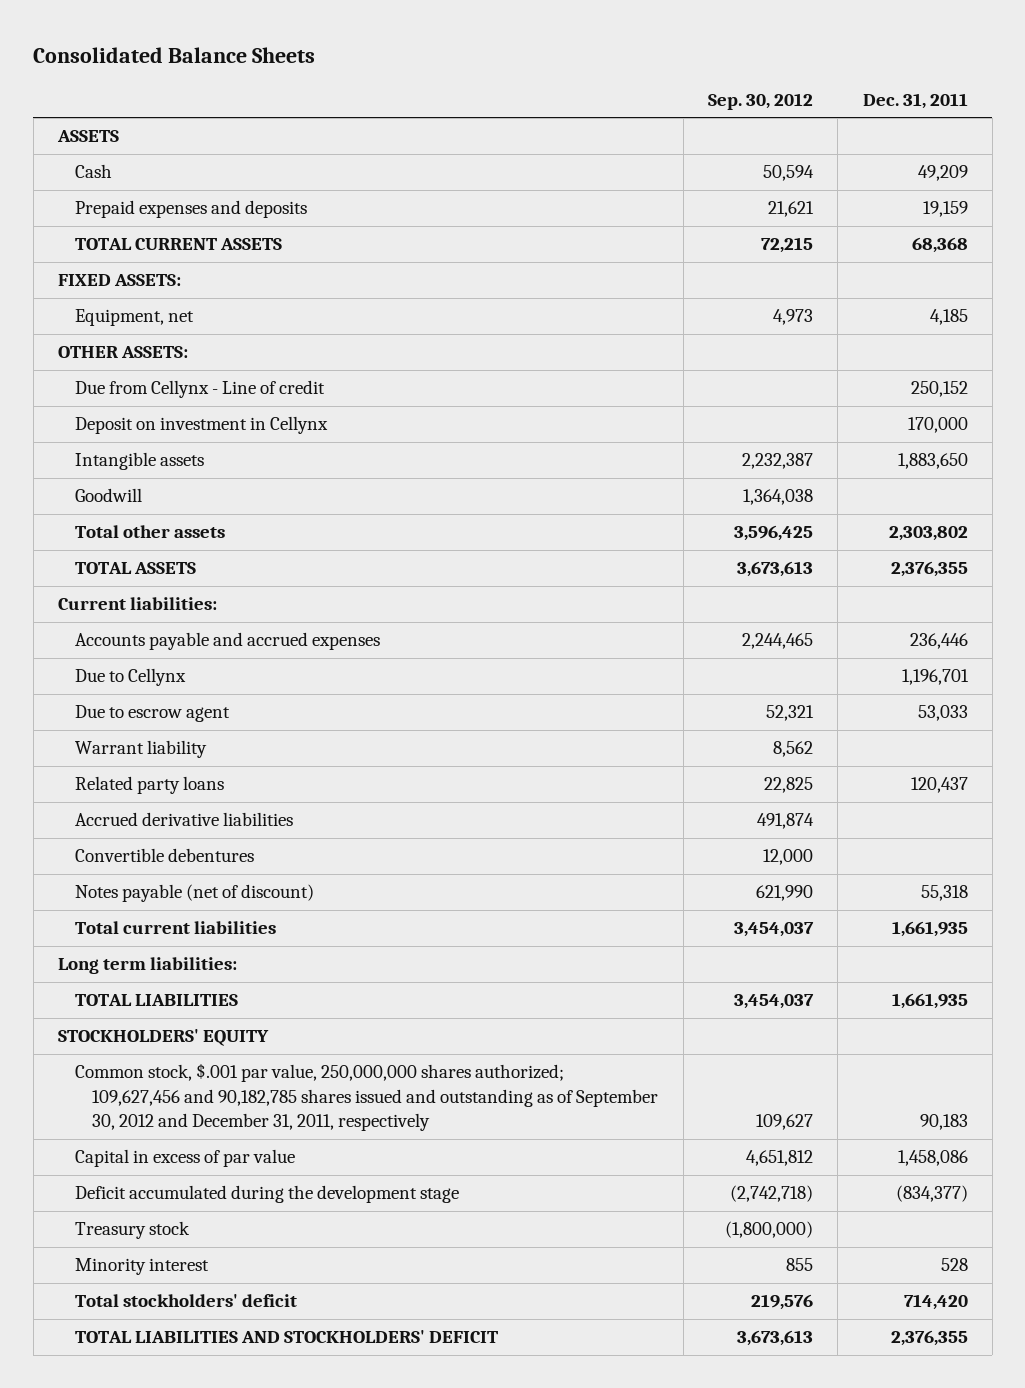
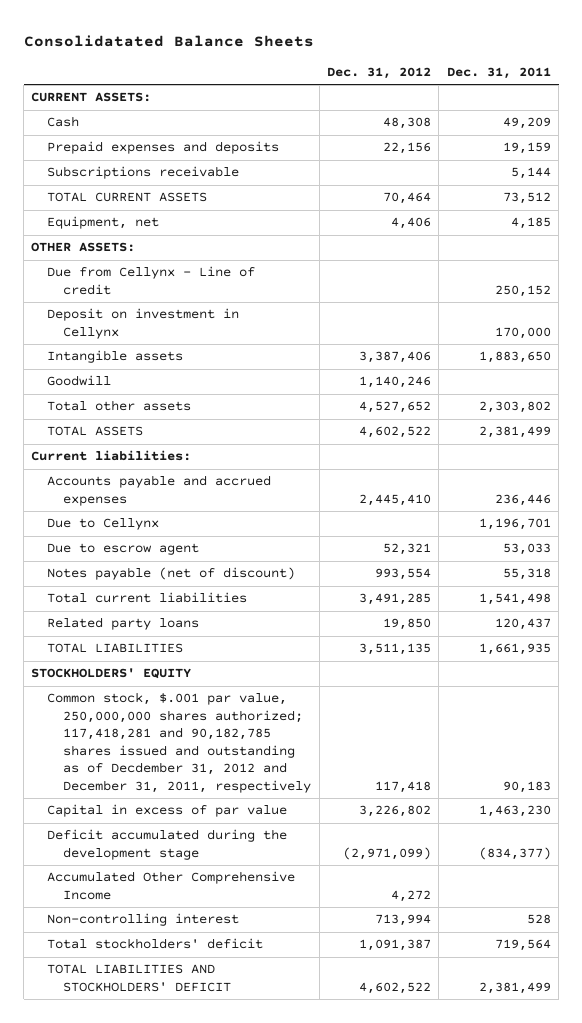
- Consolidated Balance Sheets
+ Consolidatated Balance Sheets
- | Sep. 30, 2012 | Dec. 31, 2011
+ | Dec. 31, 2012 | Dec. 31, 2011
- ASSETS
+ CURRENT ASSETS:
- TOTAL CURRENT ASSETS | 72,215 | 68,368
- FIXED ASSETS:
+ Subscriptions receivable | | 5,144
+ TOTAL CURRENT ASSETS | 70,464 | 73,512
- TOTAL ASSETS | 3,673,613 | 2,376,355
+ TOTAL ASSETS | 4,602,522 | 2,381,499
- Warrant liability | 8,562 |
- Accrued derivative liabilities | 491,874 |
- Convertible debentures | 12,000 |
- Total current liabilities | 3,454,037 | 1,661,935
- Long term liabilities:
+ Total current liabilities | 3,491,285 | 1,541,498
moved down: Related party loans | 19,850 | 120,437
- Common stock, $.001 par value, 250,000,000 shares authorized; 109,627,456 and 90,182,785 shares issued and outstanding as of September 30, 2012 and December 31, 2011, respectively | 109,627 | 90,183
- Capital in excess of par value | 4,651,812 | 1,458,086
+ Common stock, $.001 par value, 250,000,000 shares authorized; 117,418,281 and 90,182,785 shares issued and outstanding as of Decdember 31, 2012 and December 31, 2011, respectively | 117,418 | 90,183
+ Capital in excess of par value | 3,226,802 | 1,463,230
- Treasury stock | (1,800,000) |
- Minority interest | 855 | 528
- Total stockholders' deficit | 219,576 | 714,420
- TOTAL LIABILITIES AND STOCKHOLDERS' DEFICIT | 3,673,613 | 2,376,355
+ Accumulated Other Comprehensive Income | 4,272 |
+ Non-controlling interest | 713,994 | 528
+ Total stockholders' deficit | 1,091,387 | 719,564
+ TOTAL LIABILITIES AND STOCKHOLDERS' DEFICIT | 4,602,522 | 2,381,499

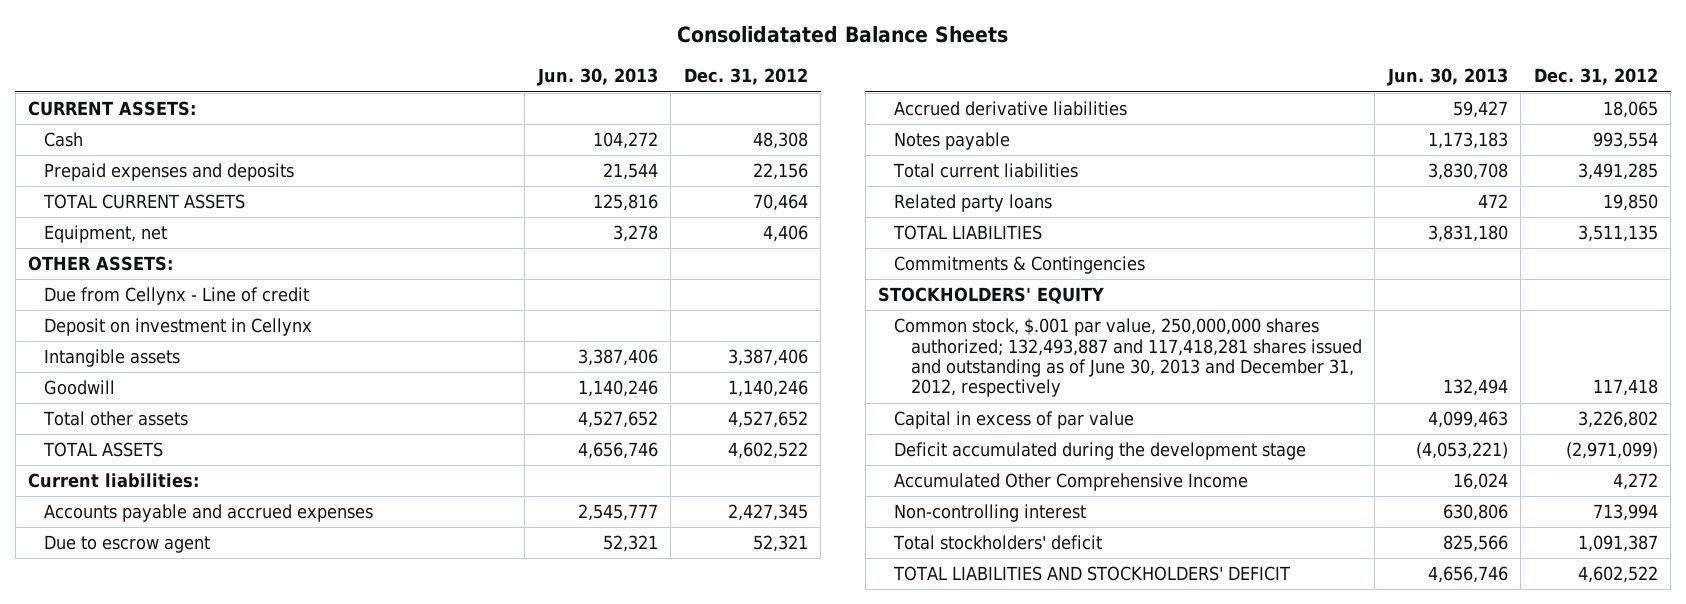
- | Dec. 31, 2012 | Dec. 31, 2011
+ | Jun. 30, 2013 | Dec. 31, 2012
- Subscriptions receivable | | 5,144
- Accounts payable and accrued expenses | 2,445,410 | 236,446
- Due to Cellynx | | 1,196,701
+ Accounts payable and accrued expenses | 2,545,777 | 2,427,345
- Notes payable (net of discount) | 993,554 | 55,318
+ Accrued derivative liabilities | 59,427 | 18,065
+ Notes payable | 1,173,183 | 993,554
+ Commitments & Contingencies
- Common stock, $.001 par value, 250,000,000 shares authorized; 117,418,281 and 90,182,785 shares issued and outstanding as of Decdember 31, 2012 and December 31, 2011, respectively | 117,418 | 90,183
+ Common stock, $.001 par value, 250,000,000 shares authorized; 132,493,887 and 117,418,281 shares issued and outstanding as of June 30, 2013 and December 31, 2012, respectively | 132,494 | 117,418

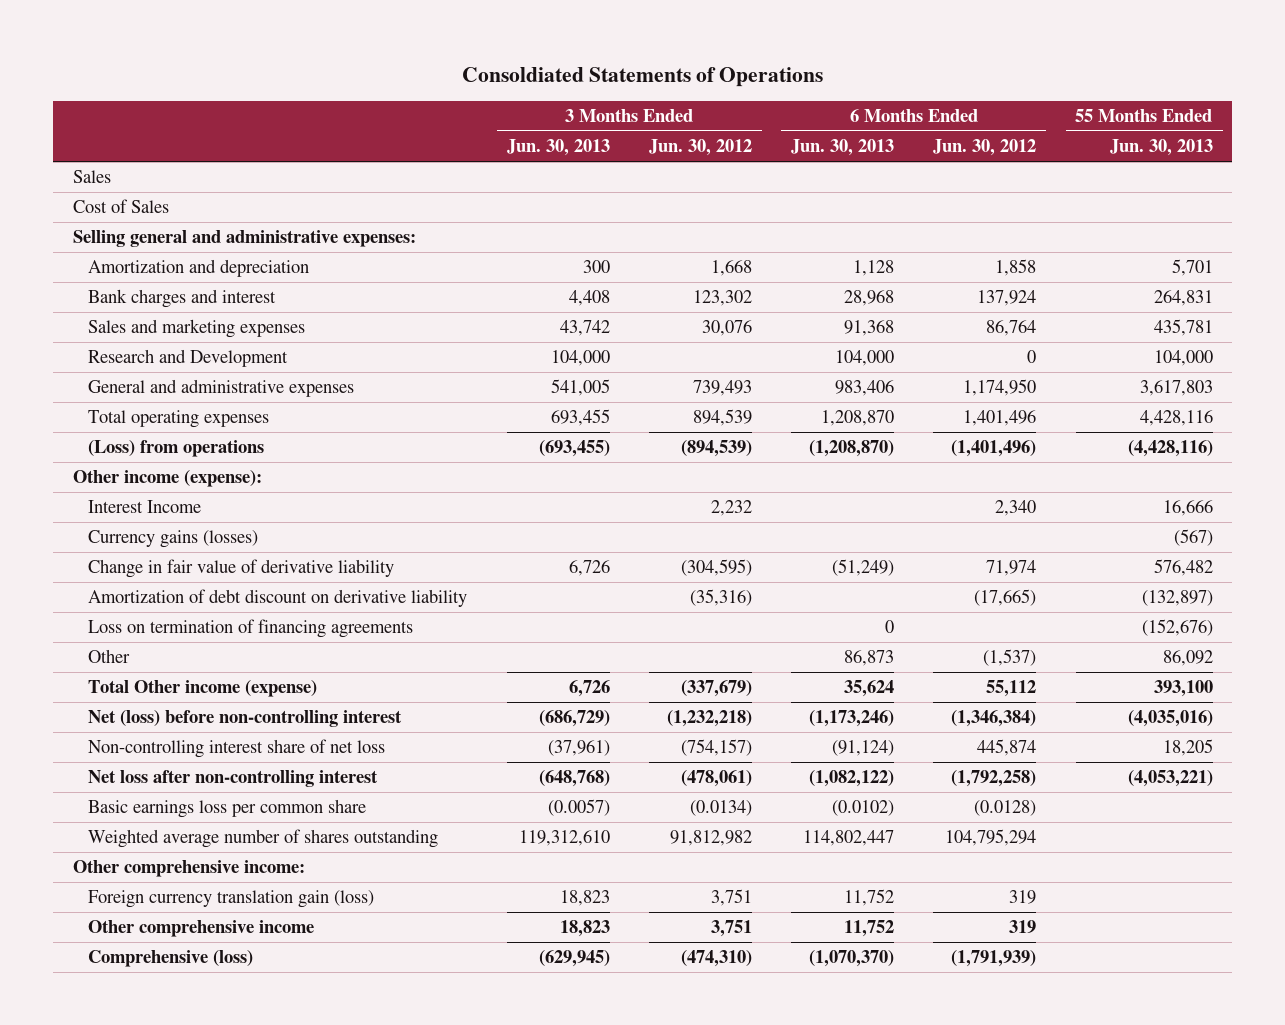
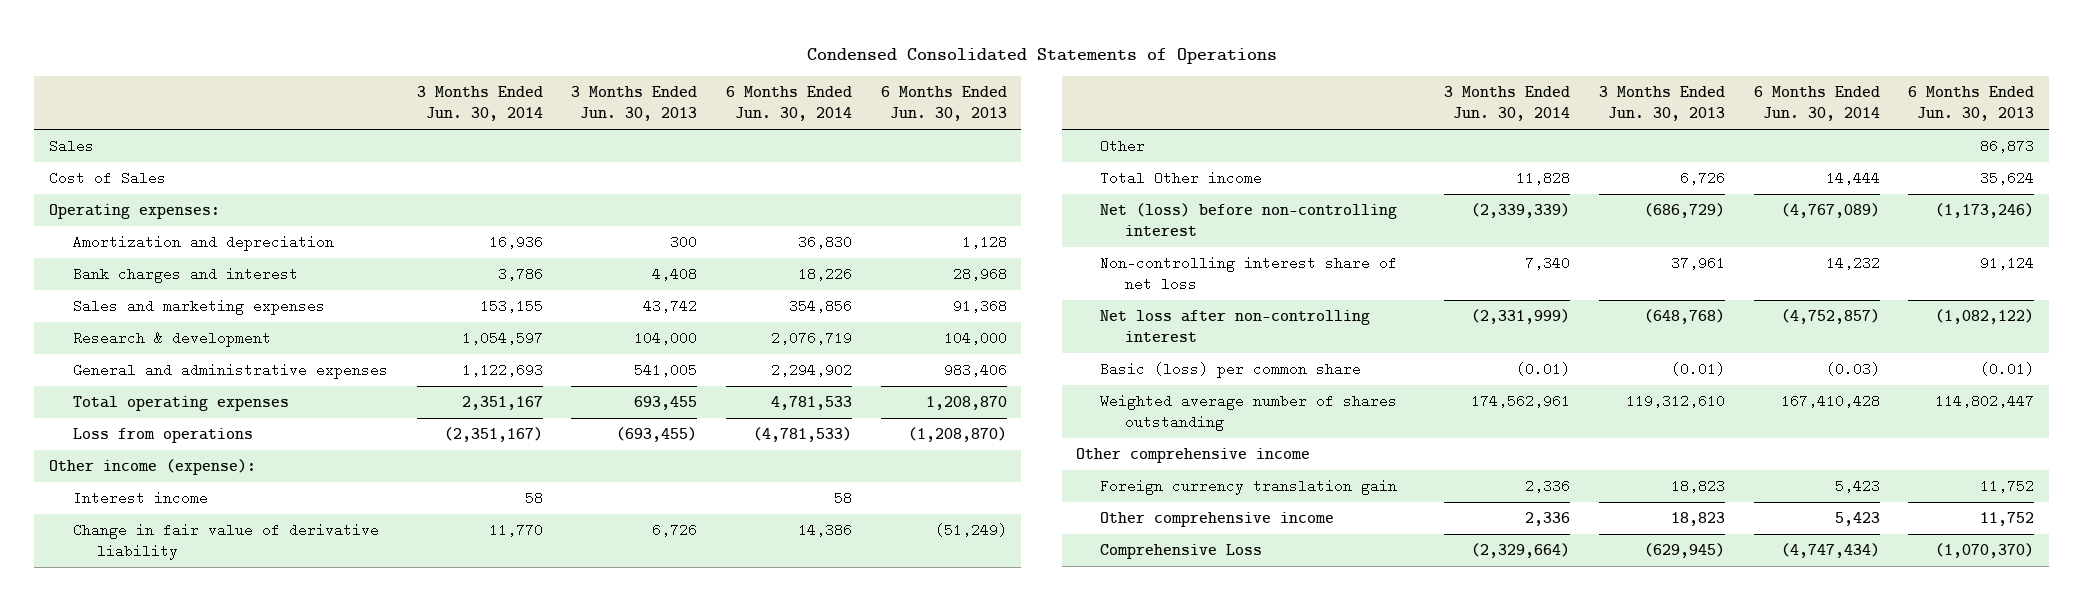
- Consoldiated Statements of Operations
+ Condensed Consolidated Statements of Operations
- | 3 Months Ended Jun. 30, 2013 | 3 Months Ended Jun. 30, 2012 | 6 Months Ended Jun. 30, 2013 | 6 Months Ended Jun. 30, 2012 | 55 Months Ended Jun. 30, 2013
+ | 3 Months Ended Jun. 30, 2014 | 3 Months Ended Jun. 30, 2013 | 6 Months Ended Jun. 30, 2014 | 6 Months Ended Jun. 30, 2013
- Selling general and administrative expenses:
+ Operating expenses:
- Research and Development | 104,000 | | 104,000 | 0 | 104,000
+ Research & development | 1,054,597 | 104,000 | 2,076,719 | 104,000
- (Loss) from operations | (693,455) | (894,539) | (1,208,870) | (1,401,496) | (4,428,116)
+ Loss from operations | (2,351,167) | (693,455) | (4,781,533) | (1,208,870)
- Interest Income | | 2,232 | | 2,340 | 16,666
- Currency gains (losses) | | | | | (567)
+ Interest income | 58 | | 58 |
- Amortization of debt discount on derivative liability | | (35,316) | | (17,665) | (132,897)
- Loss on termination of financing agreements | | | 0 | | (152,676)
- Total Other income (expense) | 6,726 | (337,679) | 35,624 | 55,112 | 393,100
+ Total Other income | 11,828 | 6,726 | 14,444 | 35,624
- Non-controlling interest share of net loss | (37,961) | (754,157) | (91,124) | 445,874 | 18,205
+ Non-controlling interest share of net loss | 7,340 | 37,961 | 14,232 | 91,124
- Basic earnings loss per common share | (0.0057) | (0.0134) | (0.0102) | (0.0128) |
+ Basic (loss) per common share | (0.01) | (0.01) | (0.03) | (0.01)
- Other comprehensive income:
- Foreign currency translation gain (loss) | 18,823 | 3,751 | 11,752 | 319 |
+ Other comprehensive income
+ Foreign currency translation gain | 2,336 | 18,823 | 5,423 | 11,752
- Comprehensive (loss) | (629,945) | (474,310) | (1,070,370) | (1,791,939) |
+ Comprehensive Loss | (2,329,664) | (629,945) | (4,747,434) | (1,070,370)

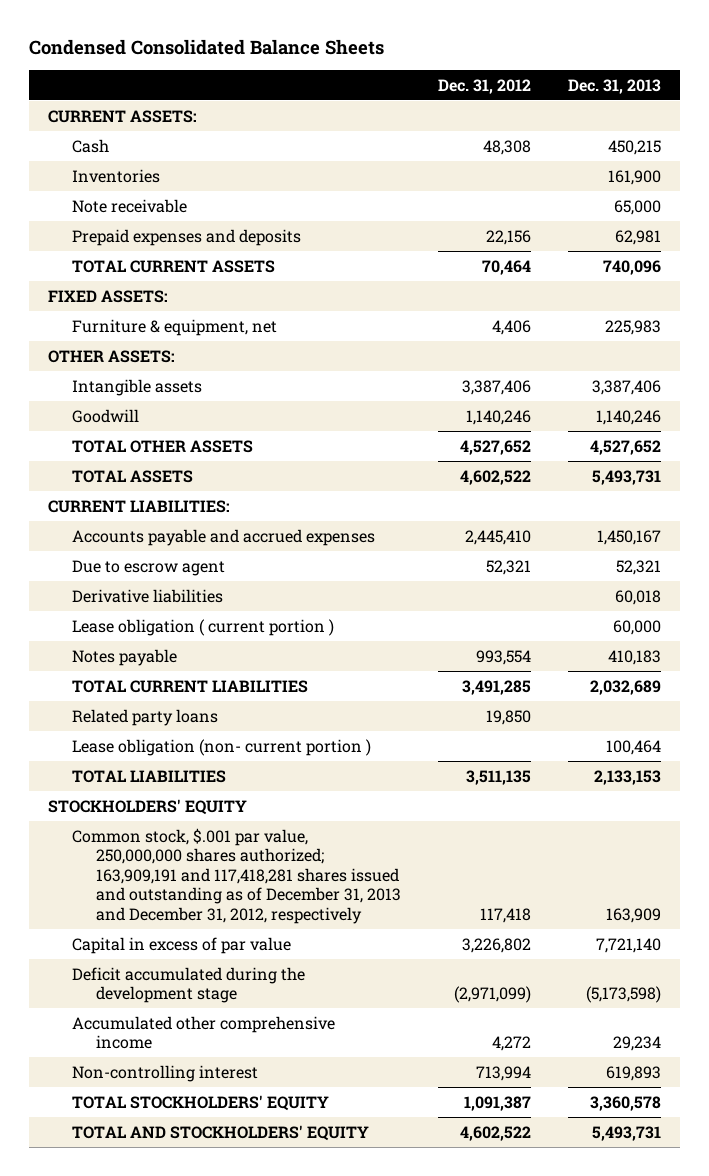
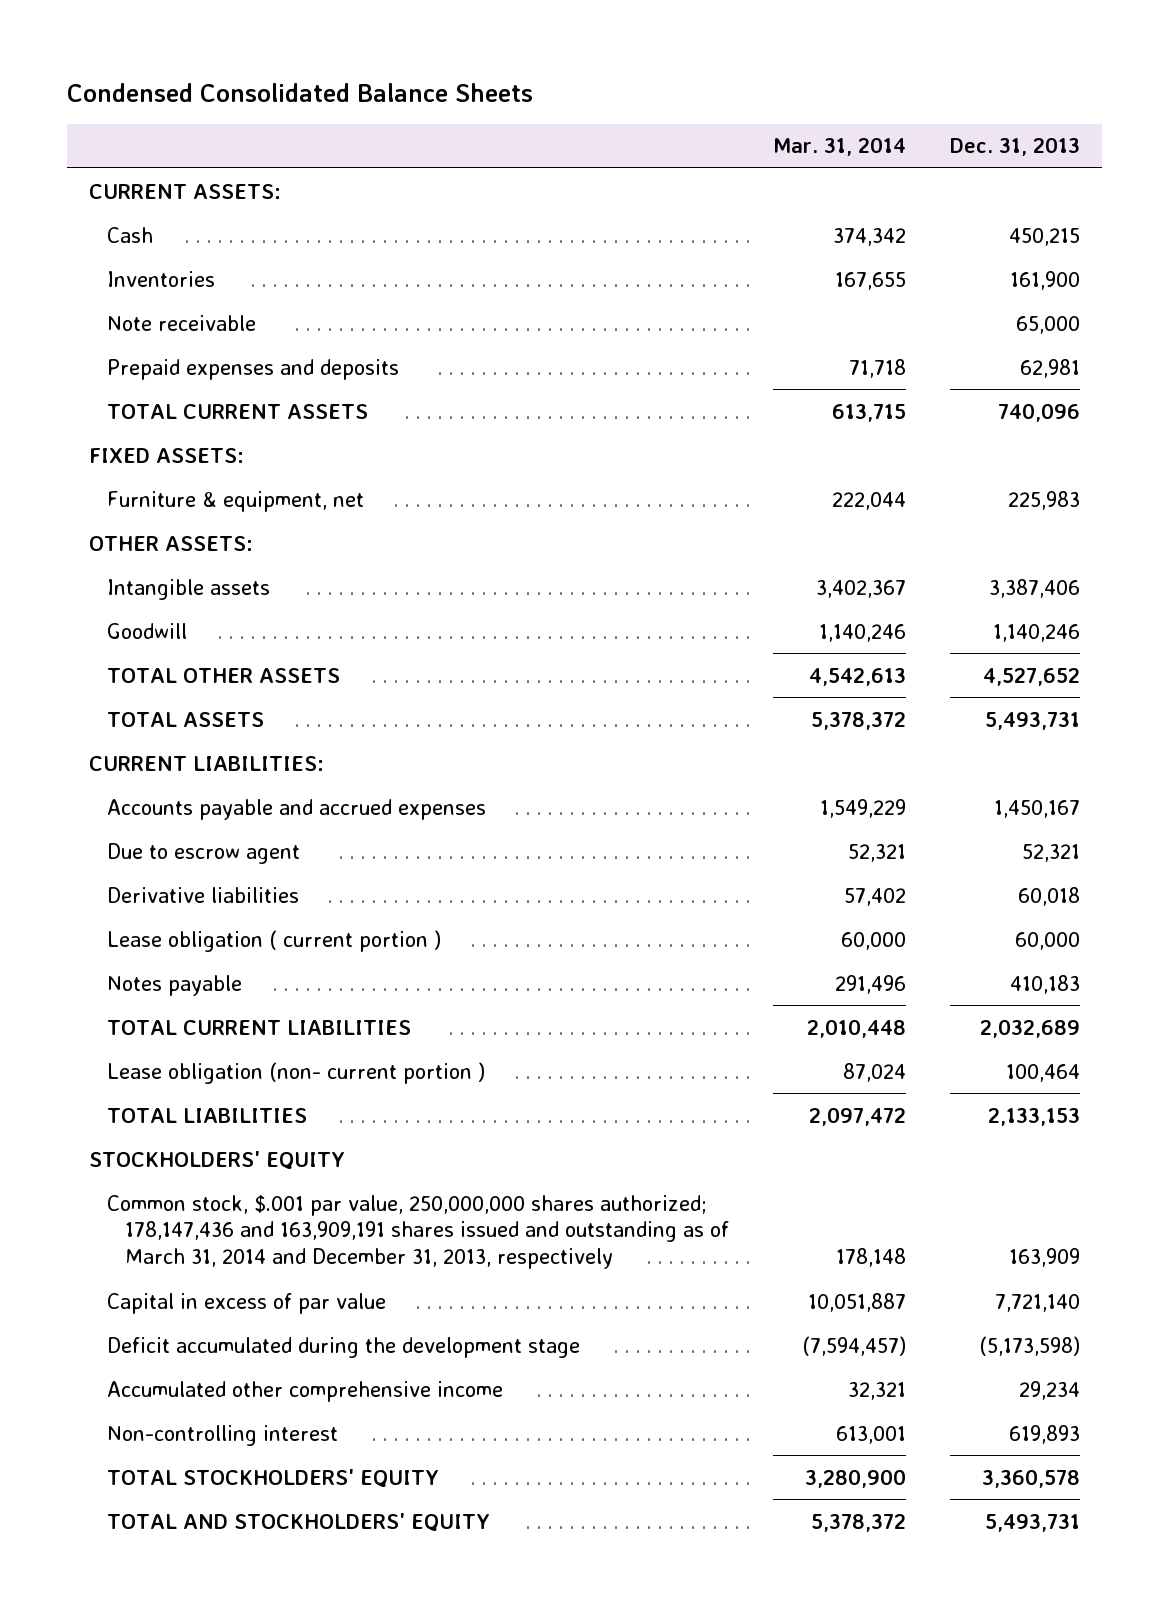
- | Dec. 31, 2012 | Dec. 31, 2013
+ | Mar. 31, 2014 | Dec. 31, 2013
- Related party loans | 19,850 |
- Common stock, $.001 par value, 250,000,000 shares authorized; 163,909,191 and 117,418,281 shares issued and outstanding as of December 31, 2013 and December 31, 2012, respectively | 117,418 | 163,909
+ Common stock, $.001 par value, 250,000,000 shares authorized; 178,147,436 and 163,909,191 shares issued and outstanding as of March 31, 2014 and December 31, 2013, respectively | 178,148 | 163,909

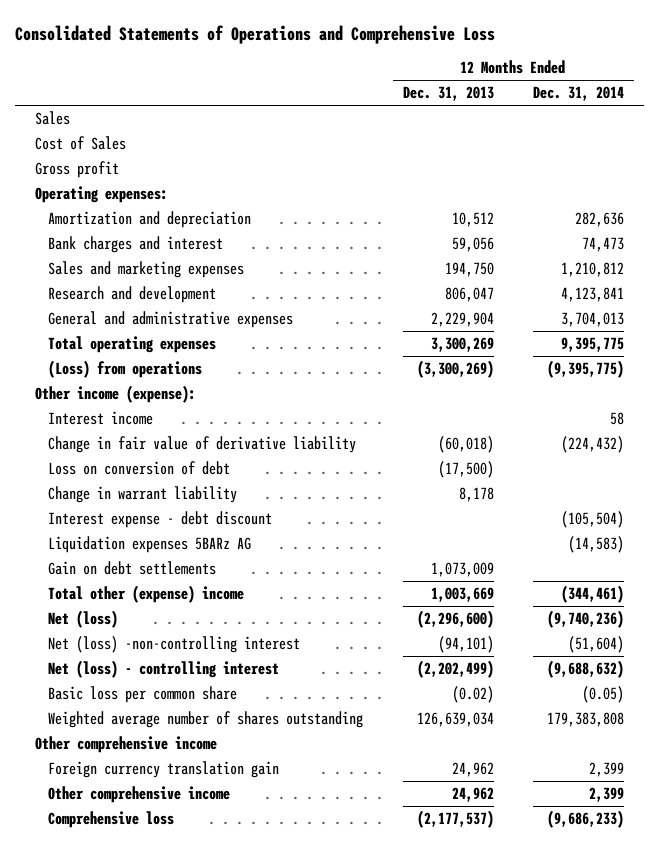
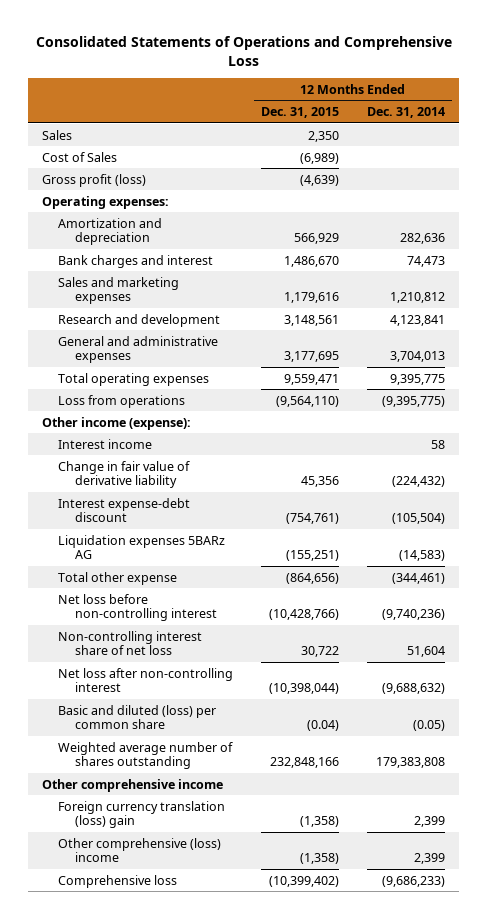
- | 12 Months Ended Dec. 31, 2013 | 12 Months Ended Dec. 31, 2014
+ | 12 Months Ended Dec. 31, 2015 | 12 Months Ended Dec. 31, 2014
- Gross profit
+ Gross profit (loss) | (4,639) |
- (Loss) from operations | (3,300,269) | (9,395,775)
+ Loss from operations | (9,564,110) | (9,395,775)
- Loss on conversion of debt | (17,500) |
- Change in warrant liability | 8,178 |
- Interest expense - debt discount | | (105,504)
+ Interest expense-debt discount | (754,761) | (105,504)
- Gain on debt settlements | 1,073,009 |
- Total other (expense) income | 1,003,669 | (344,461)
- Net (loss) | (2,296,600) | (9,740,236)
- Net (loss) -non-controlling interest | (94,101) | (51,604)
- Net (loss) - controlling interest | (2,202,499) | (9,688,632)
- Basic loss per common share | (0.02) | (0.05)
+ Total other expense | (864,656) | (344,461)
+ Net loss before non-controlling interest | (10,428,766) | (9,740,236)
+ Non-controlling interest share of net loss | 30,722 | 51,604
+ Net loss after non-controlling interest | (10,398,044) | (9,688,632)
+ Basic and diluted (loss) per common share | (0.04) | (0.05)
- Foreign currency translation gain | 24,962 | 2,399
- Other comprehensive income | 24,962 | 2,399
+ Foreign currency translation (loss) gain | (1,358) | 2,399
+ Other comprehensive (loss) income | (1,358) | 2,399

